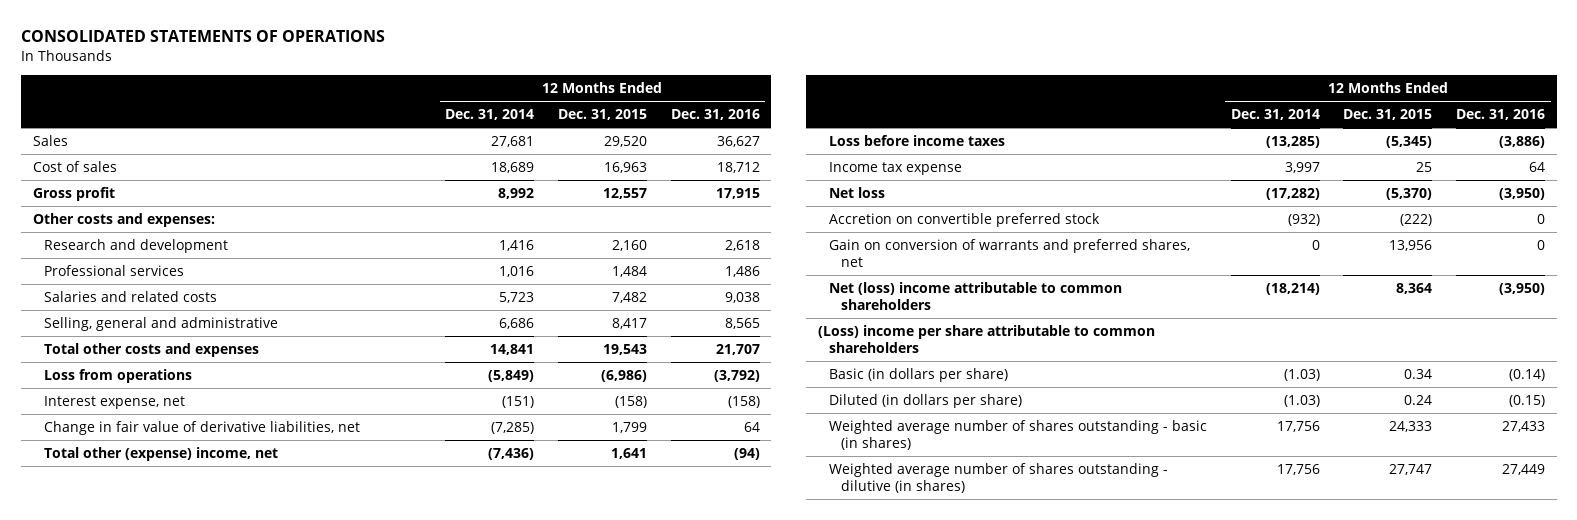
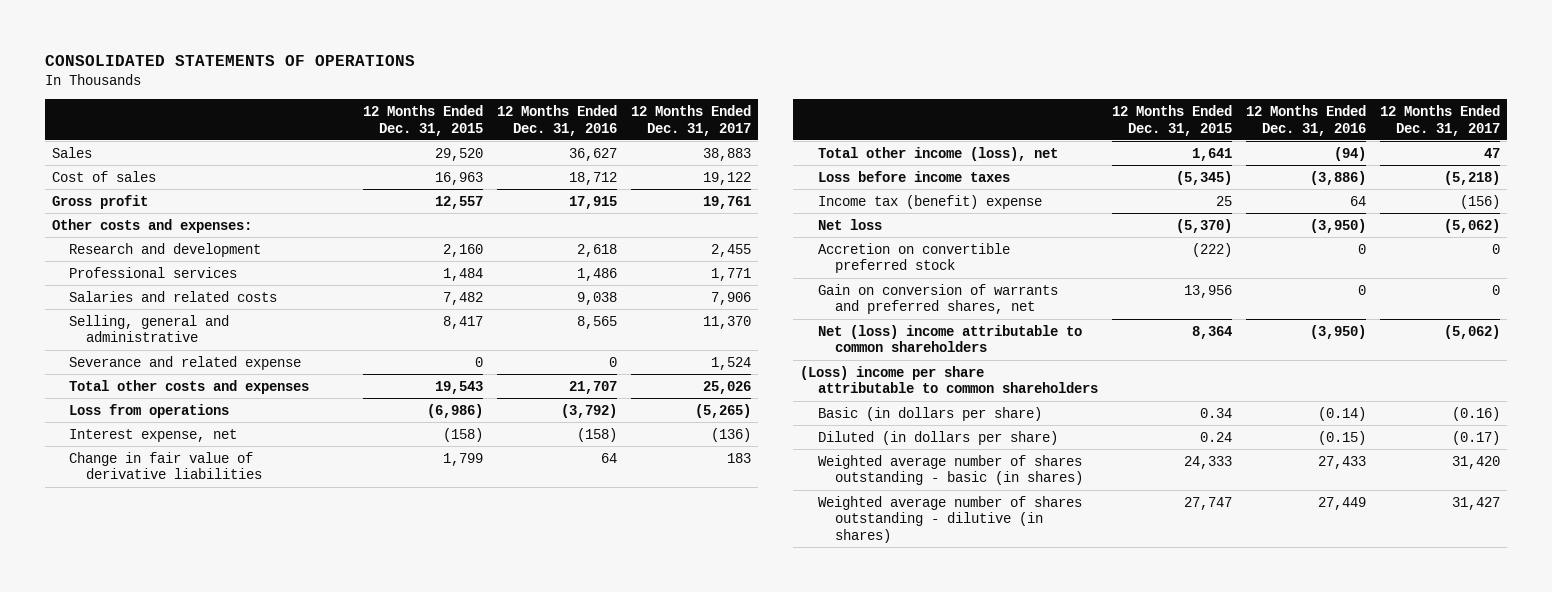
- | 12 Months Ended Dec. 31, 2014 | 12 Months Ended Dec. 31, 2015 | 12 Months Ended Dec. 31, 2016
+ | 12 Months Ended Dec. 31, 2015 | 12 Months Ended Dec. 31, 2016 | 12 Months Ended Dec. 31, 2017
+ Severance and related expense | 0 | 0 | 1,524
- Change in fair value of derivative liabilities, net | (7,285) | 1,799 | 64
- Total other (expense) income, net | (7,436) | 1,641 | (94)
+ Change in fair value of derivative liabilities | 1,799 | 64 | 183
+ Total other income (loss), net | 1,641 | (94) | 47
- Income tax expense | 3,997 | 25 | 64
+ Income tax (benefit) expense | 25 | 64 | (156)

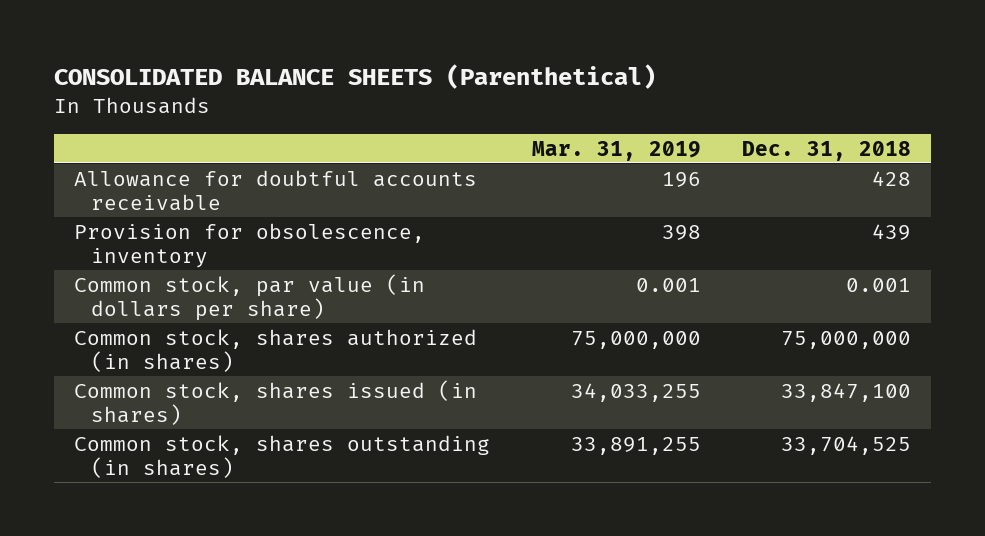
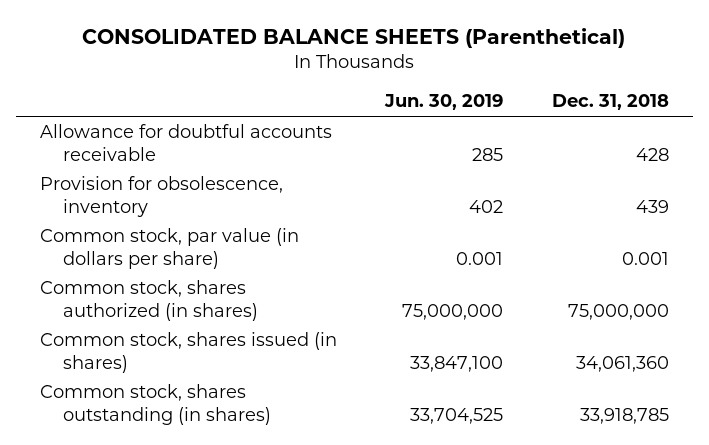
- | Mar. 31, 2019 | Dec. 31, 2018
+ | Jun. 30, 2019 | Dec. 31, 2018
- Common stock, shares issued (in shares) | 34,033,255 | 33,847,100
- Common stock, shares outstanding (in shares) | 33,891,255 | 33,704,525
+ Common stock, shares issued (in shares) | 33,847,100 | 34,061,360
+ Common stock, shares outstanding (in shares) | 33,704,525 | 33,918,785

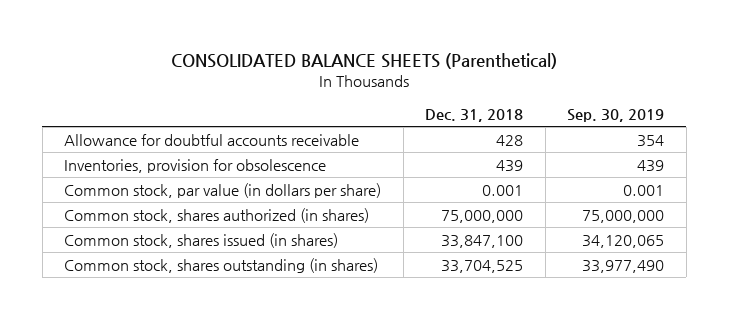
- | Jun. 30, 2019 | Dec. 31, 2018
+ | Dec. 31, 2018 | Sep. 30, 2019
- Provision for obsolescence, inventory | 402 | 439
+ Inventories, provision for obsolescence | 439 | 439
- Common stock, shares issued (in shares) | 33,847,100 | 34,061,360
- Common stock, shares outstanding (in shares) | 33,704,525 | 33,918,785
+ Common stock, shares issued (in shares) | 33,847,100 | 34,120,065
+ Common stock, shares outstanding (in shares) | 33,704,525 | 33,977,490

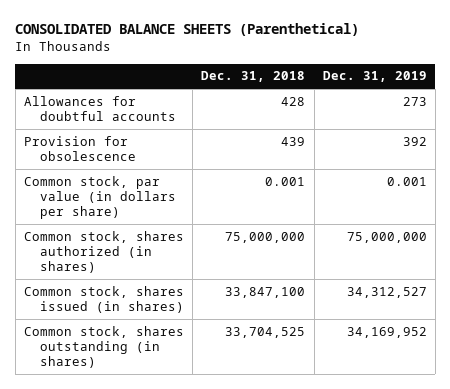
- | Dec. 31, 2018 | Sep. 30, 2019
+ | Dec. 31, 2018 | Dec. 31, 2019
- Allowance for doubtful accounts receivable | 428 | 354
- Inventories, provision for obsolescence | 439 | 439
+ Allowances for doubtful accounts | 428 | 273
+ Provision for obsolescence | 439 | 392

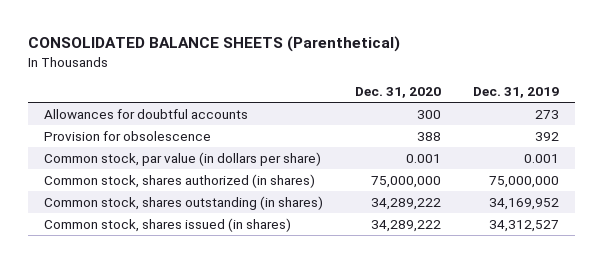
- | Dec. 31, 2018 | Dec. 31, 2019
+ | Dec. 31, 2020 | Dec. 31, 2019
moved down: Common stock, shares issued (in shares) | 34,289,222 | 34,312,527

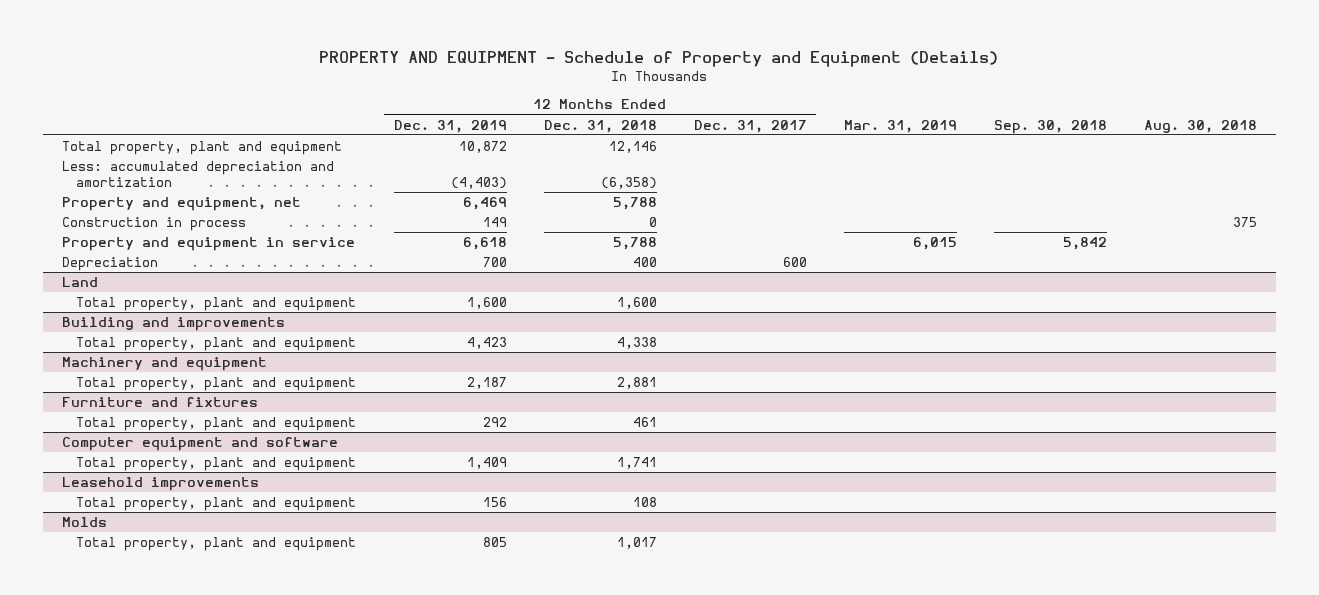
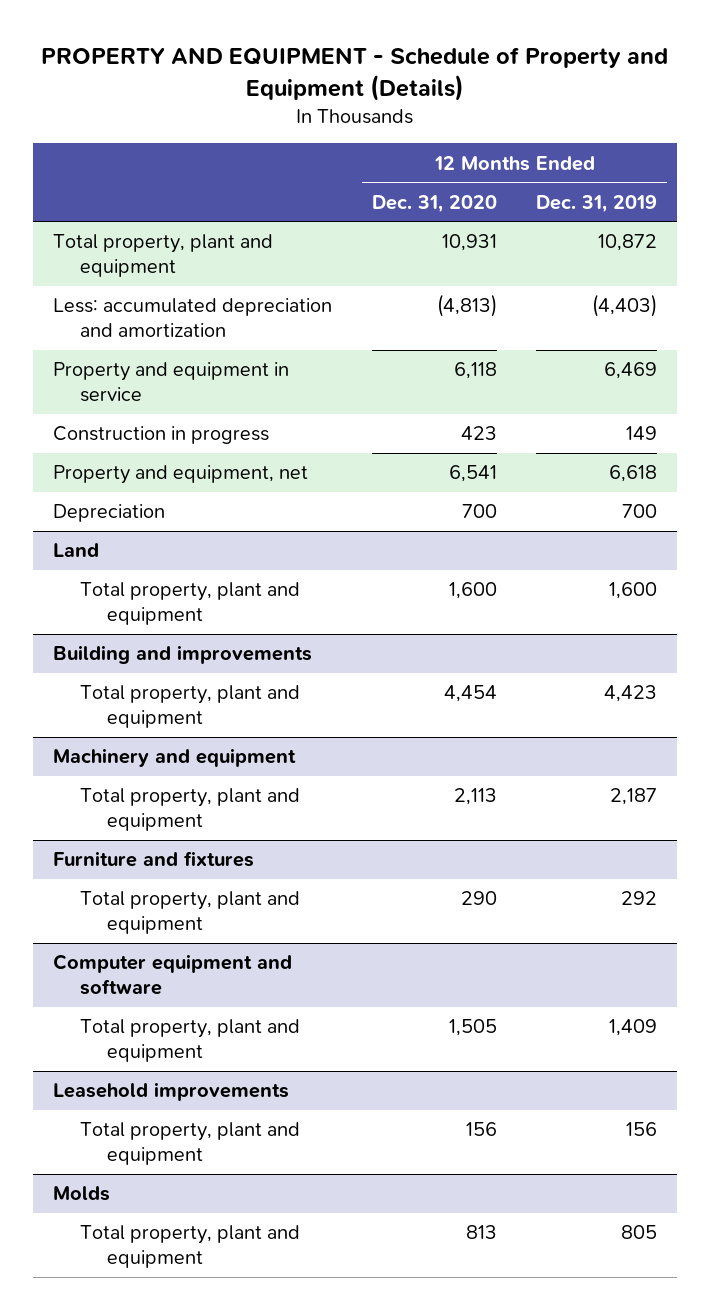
- | 12 Months Ended Dec. 31, 2019 | 12 Months Ended Dec. 31, 2018 | 12 Months Ended Dec. 31, 2017 | Mar. 31, 2019 | Sep. 30, 2018 | Aug. 30, 2018
+ | 12 Months Ended Dec. 31, 2020 | 12 Months Ended Dec. 31, 2019
- Property and equipment, net | 6,469 | 5,788 | | | |
- Construction in process | 149 | 0 | | | | 375
- Property and equipment in service | 6,618 | 5,788 | | 6,015 | 5,842 |
+ Property and equipment in service | 6,118 | 6,469
+ Construction in progress | 423 | 149
+ Property and equipment, net | 6,541 | 6,618

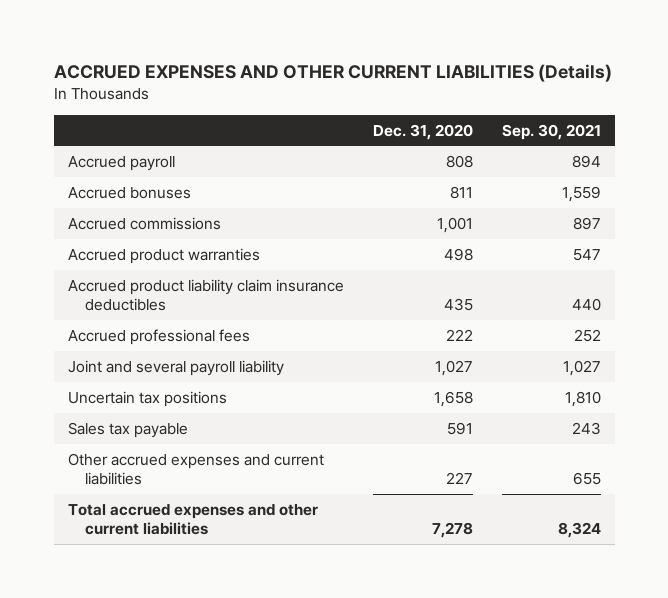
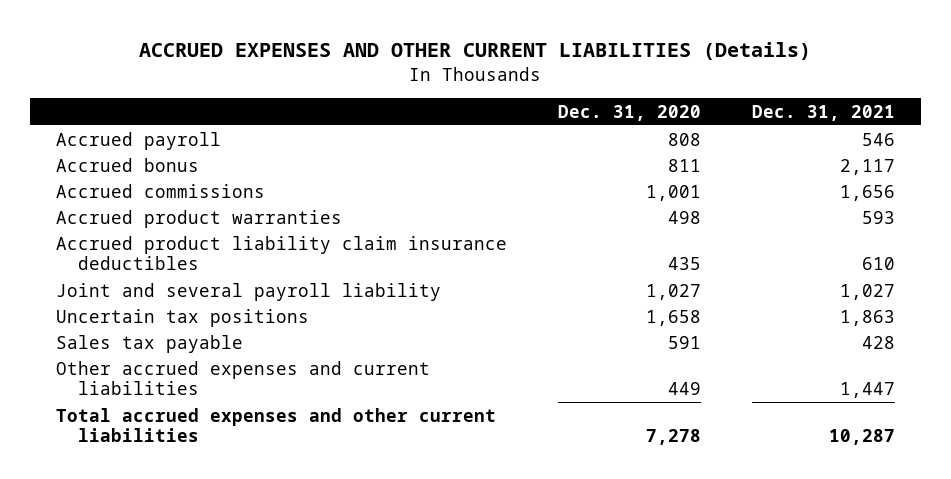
- | Dec. 31, 2020 | Sep. 30, 2021
+ | Dec. 31, 2020 | Dec. 31, 2021
- Accrued bonuses | 811 | 1,559
+ Accrued bonus | 811 | 2,117
- Accrued professional fees | 222 | 252
- Other accrued expenses and current liabilities | 227 | 655
+ Other accrued expenses and current liabilities | 449 | 1,447

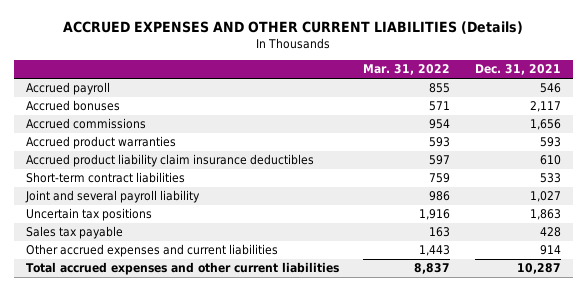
- | Dec. 31, 2020 | Dec. 31, 2021
+ | Mar. 31, 2022 | Dec. 31, 2021
- Accrued bonus | 811 | 2,117
+ Accrued bonuses | 571 | 2,117
+ Short-term contract liabilities | 759 | 533
- Other accrued expenses and current liabilities | 449 | 1,447
+ Other accrued expenses and current liabilities | 1,443 | 914

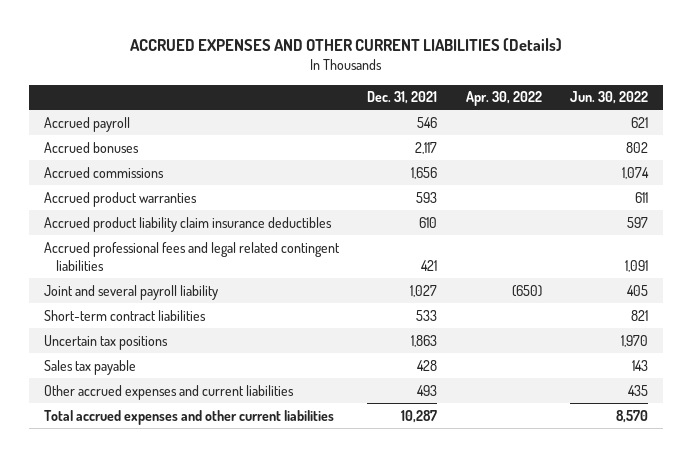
- | Mar. 31, 2022 | Dec. 31, 2021
+ | Dec. 31, 2021 | Apr. 30, 2022 | Jun. 30, 2022
+ Accrued professional fees and legal related contingent liabilities | 421 | | 1,091
moved down: Short-term contract liabilities | 533 | | 821
- Other accrued expenses and current liabilities | 1,443 | 914
+ Other accrued expenses and current liabilities | 493 | | 435

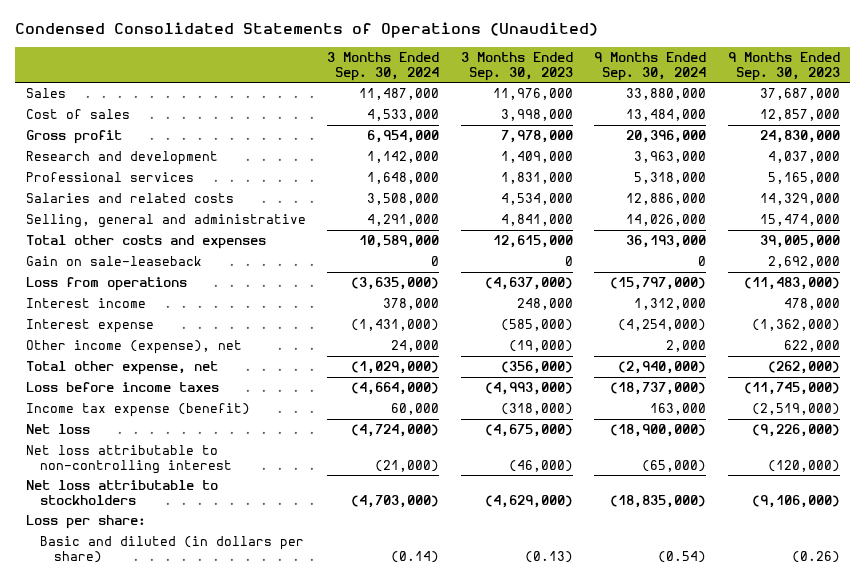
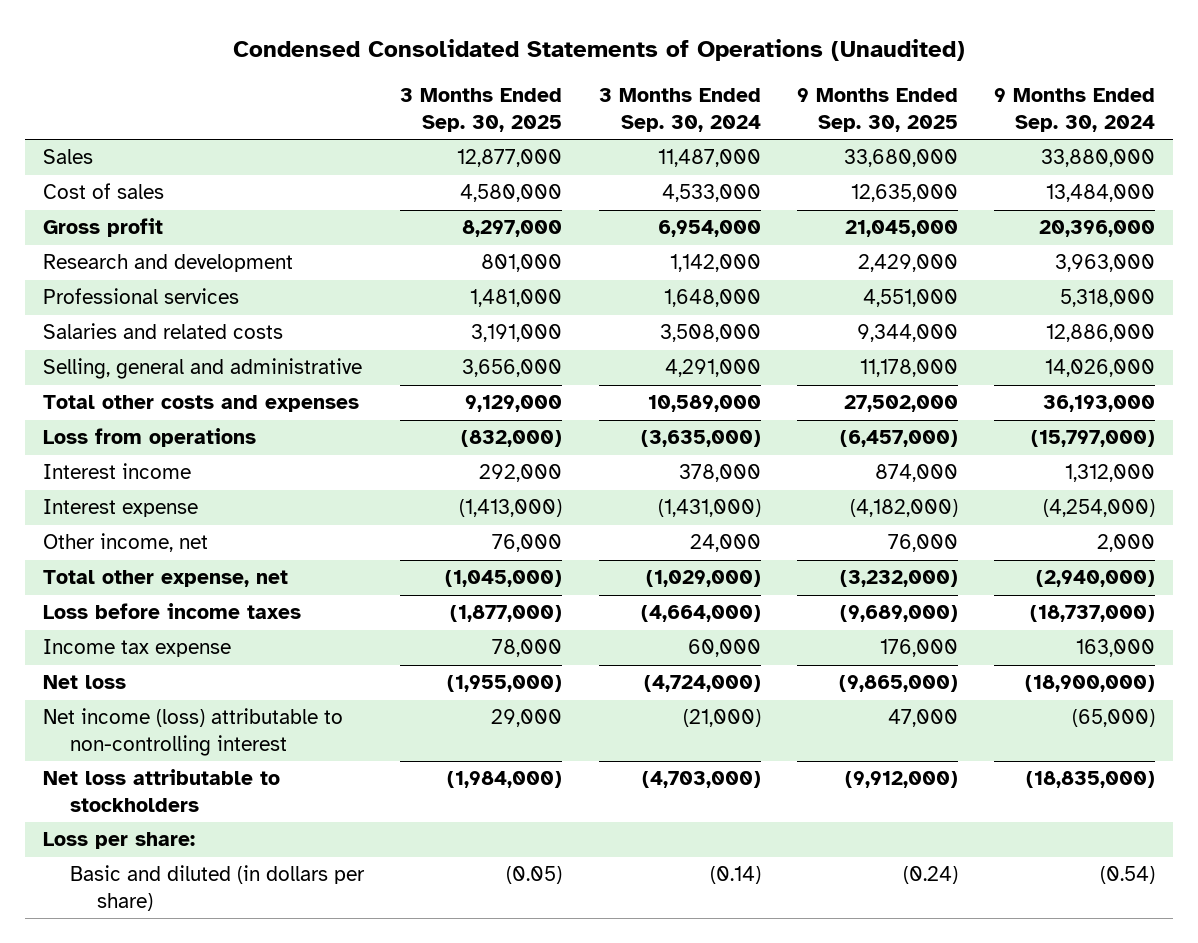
- | 3 Months Ended Sep. 30, 2024 | 3 Months Ended Sep. 30, 2023 | 9 Months Ended Sep. 30, 2024 | 9 Months Ended Sep. 30, 2023
+ | 3 Months Ended Sep. 30, 2025 | 3 Months Ended Sep. 30, 2024 | 9 Months Ended Sep. 30, 2025 | 9 Months Ended Sep. 30, 2024
- Gain on sale-leaseback | 0 | 0 | 0 | 2,692,000
- Other income (expense), net | 24,000 | (19,000) | 2,000 | 622,000
+ Other income, net | 76,000 | 24,000 | 76,000 | 2,000
- Income tax expense (benefit) | 60,000 | (318,000) | 163,000 | (2,519,000)
+ Income tax expense | 78,000 | 60,000 | 176,000 | 163,000
- Net loss attributable to non-controlling interest | (21,000) | (46,000) | (65,000) | (120,000)
+ Net income (loss) attributable to non-controlling interest | 29,000 | (21,000) | 47,000 | (65,000)

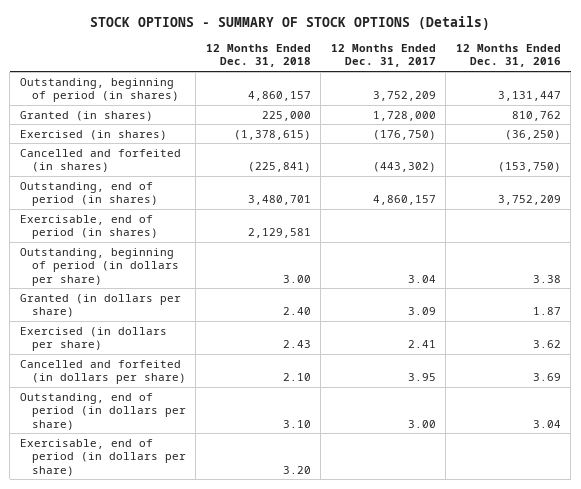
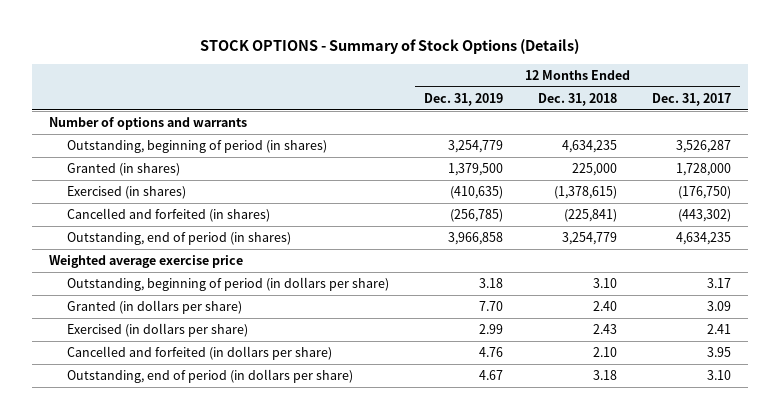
- STOCK OPTIONS - SUMMARY OF STOCK OPTIONS (Details)
+ STOCK OPTIONS - Summary of Stock Options (Details)
- | 12 Months Ended Dec. 31, 2018 | 12 Months Ended Dec. 31, 2017 | 12 Months Ended Dec. 31, 2016
+ | 12 Months Ended Dec. 31, 2019 | 12 Months Ended Dec. 31, 2018 | 12 Months Ended Dec. 31, 2017
- Outstanding, beginning of period (in shares) | 4,860,157 | 3,752,209 | 3,131,447
+ Number of options and warrants
+ Outstanding, beginning of period (in shares) | 3,254,779 | 4,634,235 | 3,526,287
- Outstanding, end of period (in shares) | 3,480,701 | 4,860,157 | 3,752,209
- Exercisable, end of period (in shares) | 2,129,581 | |
- Outstanding, beginning of period (in dollars per share) | 3.00 | 3.04 | 3.38
+ Outstanding, end of period (in shares) | 3,966,858 | 3,254,779 | 4,634,235
+ Weighted average exercise price
+ Outstanding, beginning of period (in dollars per share) | 3.18 | 3.10 | 3.17
- Outstanding, end of period (in dollars per share) | 3.10 | 3.00 | 3.04
- Exercisable, end of period (in dollars per share) | 3.20 | |
+ Outstanding, end of period (in dollars per share) | 4.67 | 3.18 | 3.10

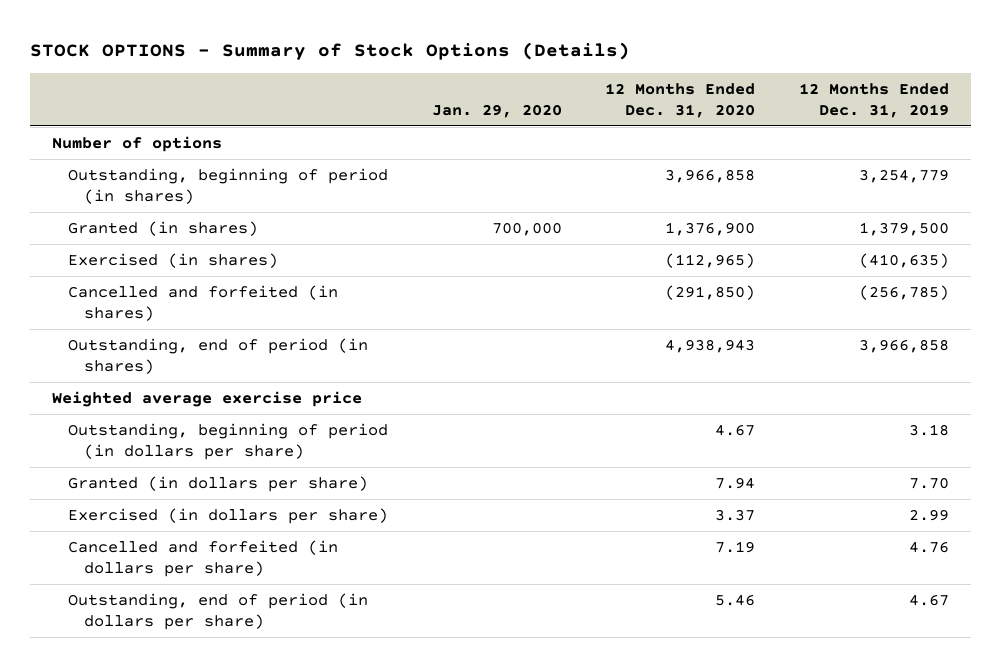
- | 12 Months Ended Dec. 31, 2019 | 12 Months Ended Dec. 31, 2018 | 12 Months Ended Dec. 31, 2017
+ | Jan. 29, 2020 | 12 Months Ended Dec. 31, 2020 | 12 Months Ended Dec. 31, 2019
- Number of options and warrants
+ Number of options

